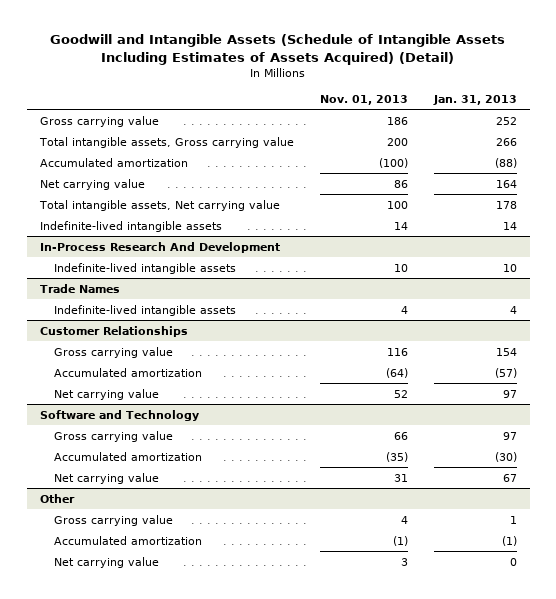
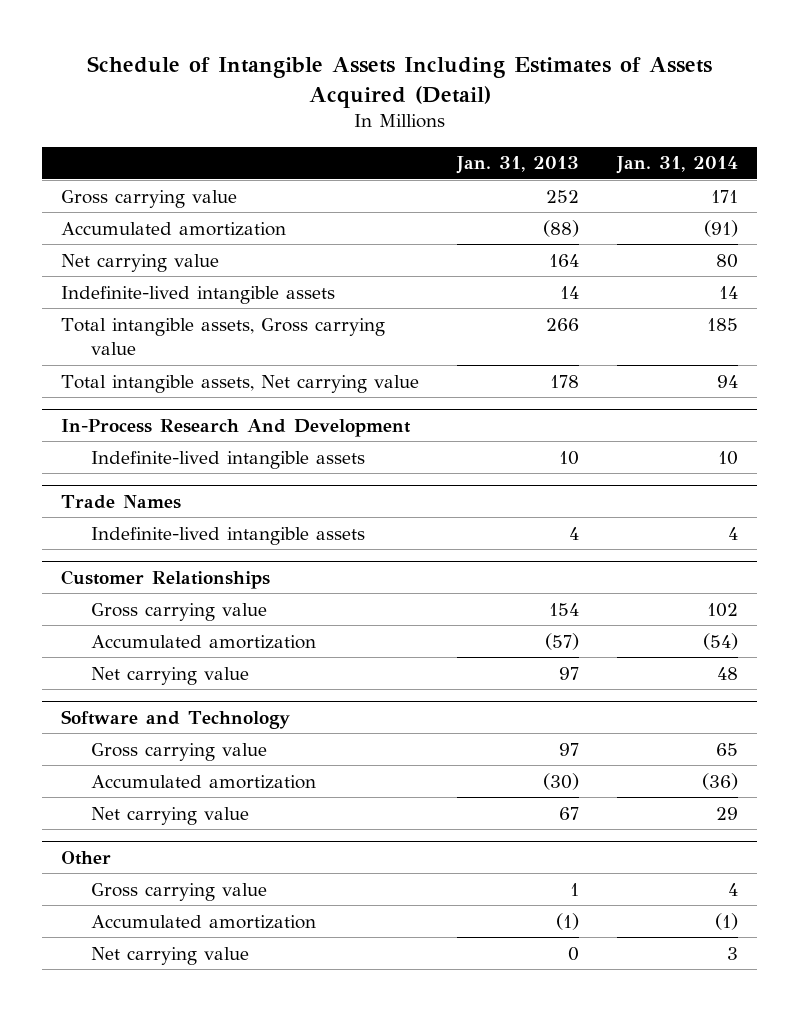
- Goodwill and Intangible Assets (Schedule of Intangible Assets Including Estimates of Assets Acquired) (Detail)
+ Schedule of Intangible Assets Including Estimates of Assets Acquired (Detail)
- | Nov. 01, 2013 | Jan. 31, 2013
+ | Jan. 31, 2013 | Jan. 31, 2014
moved down: Total intangible assets, Gross carrying value | 266 | 185
moved down: Total intangible assets, Net carrying value | 178 | 94

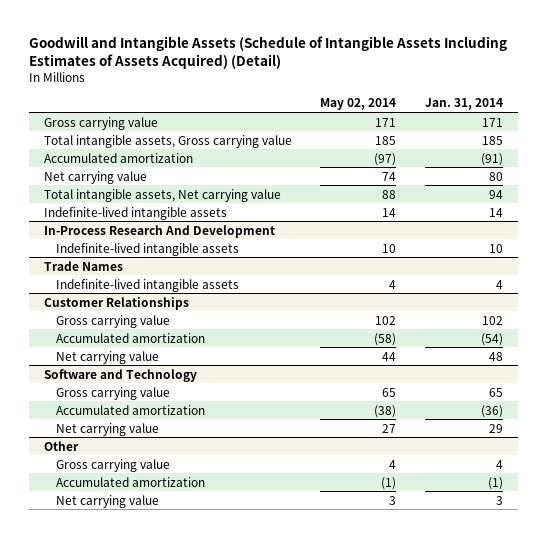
- Schedule of Intangible Assets Including Estimates of Assets Acquired (Detail)
+ Goodwill and Intangible Assets (Schedule of Intangible Assets Including Estimates of Assets Acquired) (Detail)
- | Jan. 31, 2013 | Jan. 31, 2014
+ | May 02, 2014 | Jan. 31, 2014
moved up: Total intangible assets, Gross carrying value | 185 | 185
moved down: Indefinite-lived intangible assets | 14 | 14

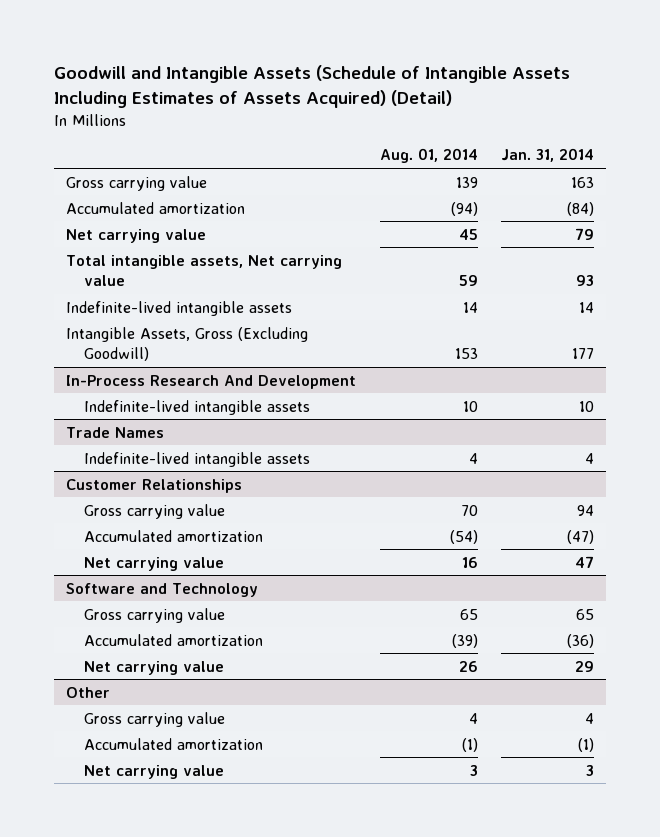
- | May 02, 2014 | Jan. 31, 2014
+ | Aug. 01, 2014 | Jan. 31, 2014
- Gross carrying value | 171 | 171
- Total intangible assets, Gross carrying value | 185 | 185
- Accumulated amortization | (97) | (91)
- Net carrying value | 74 | 80
- Total intangible assets, Net carrying value | 88 | 94
+ Gross carrying value | 139 | 163
+ Accumulated amortization | (94) | (84)
+ Net carrying value | 45 | 79
+ Total intangible assets, Net carrying value | 59 | 93
+ Intangible Assets, Gross (Excluding Goodwill) | 153 | 177
@ Customer Relationships
- Gross carrying value | 102 | 102
- Accumulated amortization | (58) | (54)
- Net carrying value | 44 | 48
+ Gross carrying value | 70 | 94
+ Accumulated amortization | (54) | (47)
+ Net carrying value | 16 | 47

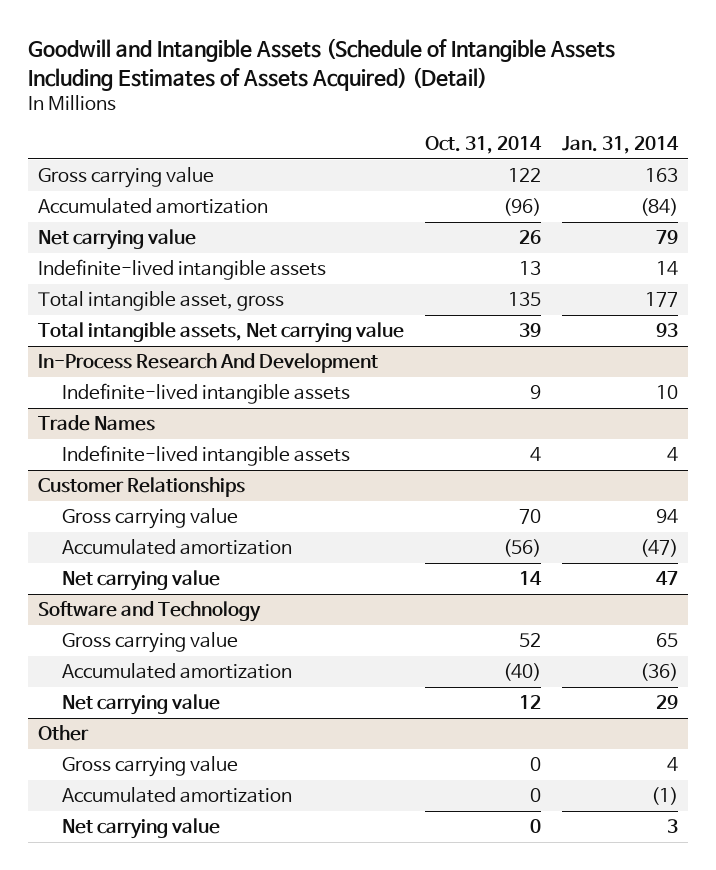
- | Aug. 01, 2014 | Jan. 31, 2014
+ | Oct. 31, 2014 | Jan. 31, 2014
- Intangible Assets, Gross (Excluding Goodwill) | 153 | 177
+ Total intangible asset, gross | 135 | 177
moved down: Total intangible assets, Net carrying value | 39 | 93

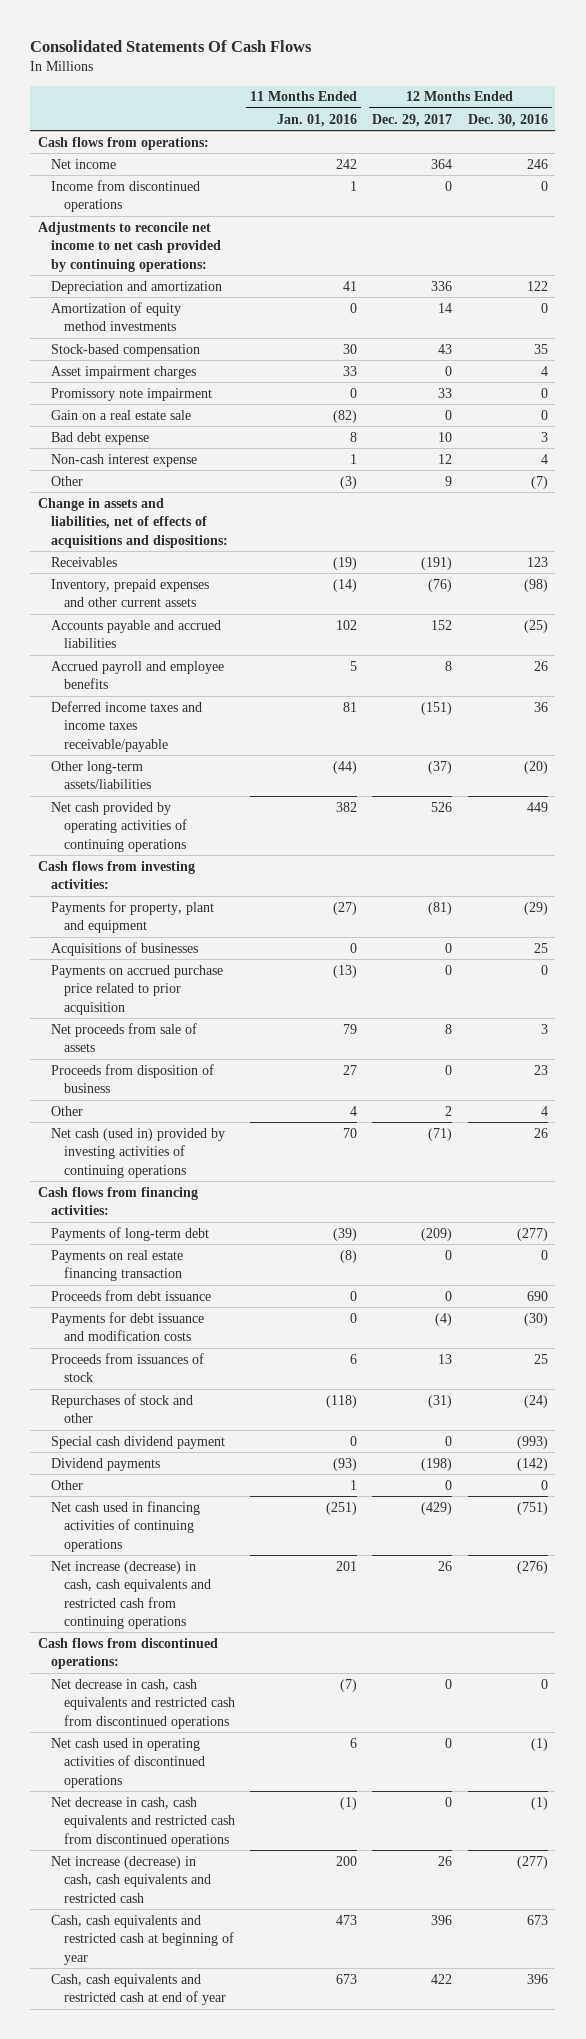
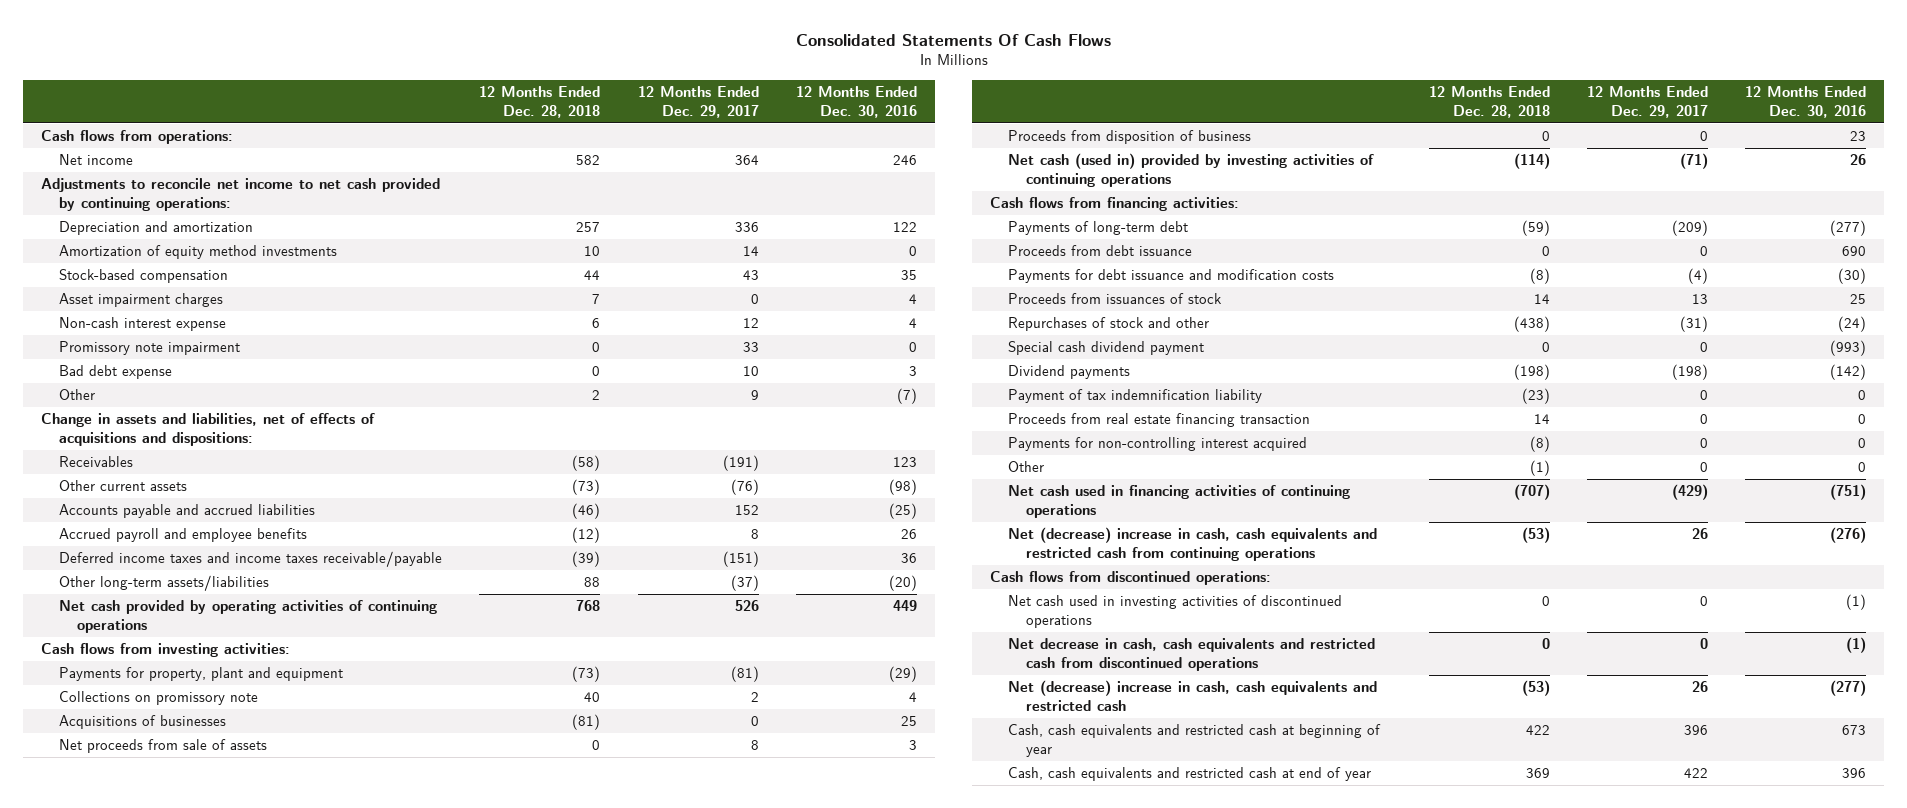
- | 11 Months Ended Jan. 01, 2016 | 12 Months Ended Dec. 29, 2017 | 12 Months Ended Dec. 30, 2016
+ | 12 Months Ended Dec. 28, 2018 | 12 Months Ended Dec. 29, 2017 | 12 Months Ended Dec. 30, 2016
- Income from discontinued operations | 1 | 0 | 0
moved up: Non-cash interest expense | 6 | 12 | 4
- Gain on a real estate sale | (82) | 0 | 0
- Inventory, prepaid expenses and other current assets | (14) | (76) | (98)
+ Other current assets | (73) | (76) | (98)
+ Collections on promissory note | 40 | 2 | 4
- Payments on accrued purchase price related to prior acquisition | (13) | 0 | 0
- Other | 4 | 2 | 4
- Payments on real estate financing transaction | (8) | 0 | 0
+ Payment of tax indemnification liability | (23) | 0 | 0
+ Proceeds from real estate financing transaction | 14 | 0 | 0
+ Payments for non-controlling interest acquired | (8) | 0 | 0
- Net increase (decrease) in cash, cash equivalents and restricted cash from continuing operations | 201 | 26 | (276)
+ Net (decrease) increase in cash, cash equivalents and restricted cash from continuing operations | (53) | 26 | (276)
- Net decrease in cash, cash equivalents and restricted cash from discontinued operations | (7) | 0 | 0
- Net cash used in operating activities of discontinued operations | 6 | 0 | (1)
+ Net cash used in investing activities of discontinued operations | 0 | 0 | (1)
- Net increase (decrease) in cash, cash equivalents and restricted cash | 200 | 26 | (277)
+ Net (decrease) increase in cash, cash equivalents and restricted cash | (53) | 26 | (277)

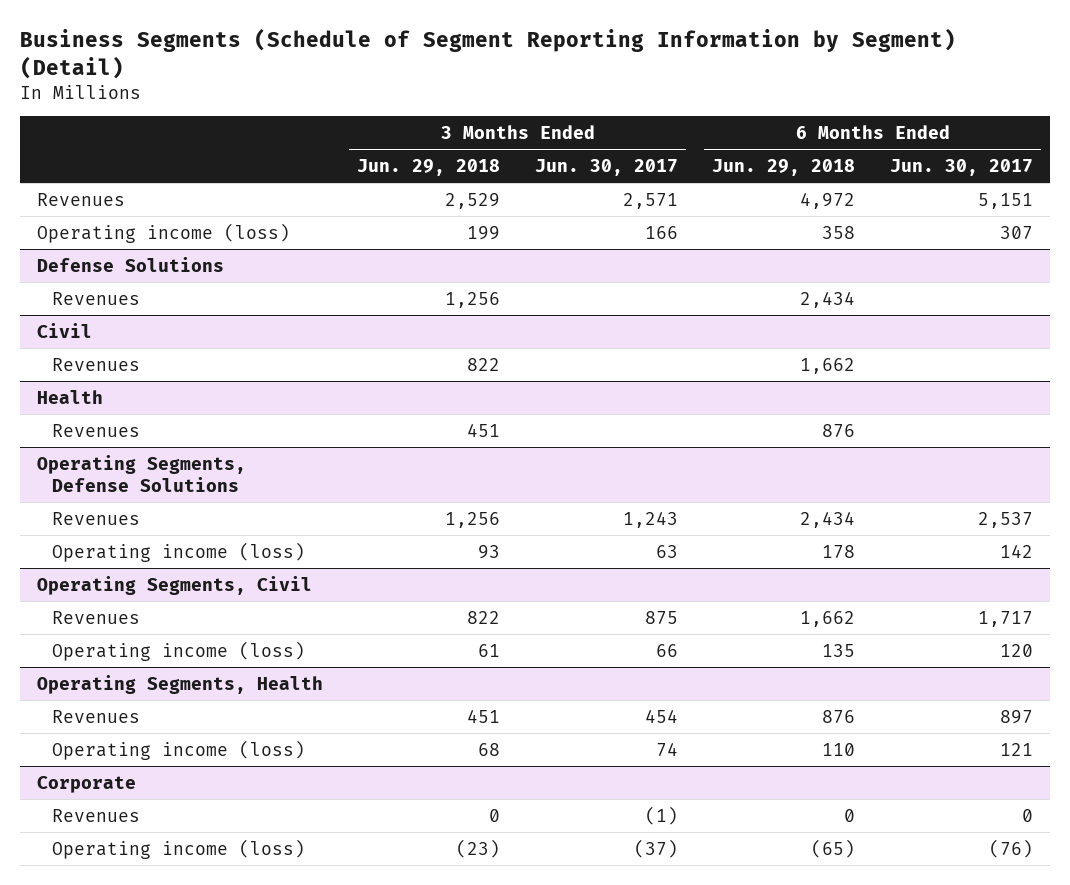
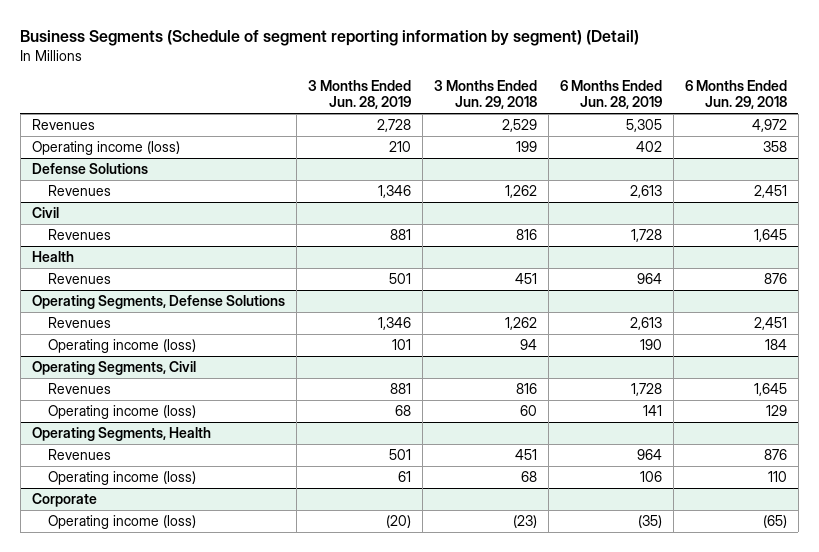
- Business Segments (Schedule of Segment Reporting Information by Segment) (Detail)
+ Business Segments (Schedule of segment reporting information by segment) (Detail)
- | 3 Months Ended Jun. 29, 2018 | 3 Months Ended Jun. 30, 2017 | 6 Months Ended Jun. 29, 2018 | 6 Months Ended Jun. 30, 2017
+ | 3 Months Ended Jun. 28, 2019 | 3 Months Ended Jun. 29, 2018 | 6 Months Ended Jun. 28, 2019 | 6 Months Ended Jun. 29, 2018
@ Defense Solutions
- Revenues | 1,256 | | 2,434 |
+ Revenues | 1,346 | 1,262 | 2,613 | 2,451
@ Civil
- Revenues | 822 | | 1,662 |
+ Revenues | 881 | 816 | 1,728 | 1,645
@ Operating Segments, Defense Solutions
- Revenues | 1,256 | 1,243 | 2,434 | 2,537
- Operating income (loss) | 93 | 63 | 178 | 142
+ Revenues | 1,346 | 1,262 | 2,613 | 2,451
+ Operating income (loss) | 101 | 94 | 190 | 184
@ Operating Segments, Civil
- Revenues | 822 | 875 | 1,662 | 1,717
- Operating income (loss) | 61 | 66 | 135 | 120
+ Revenues | 881 | 816 | 1,728 | 1,645
+ Operating income (loss) | 68 | 60 | 141 | 129
@ Corporate
- Revenues | 0 | (1) | 0 | 0

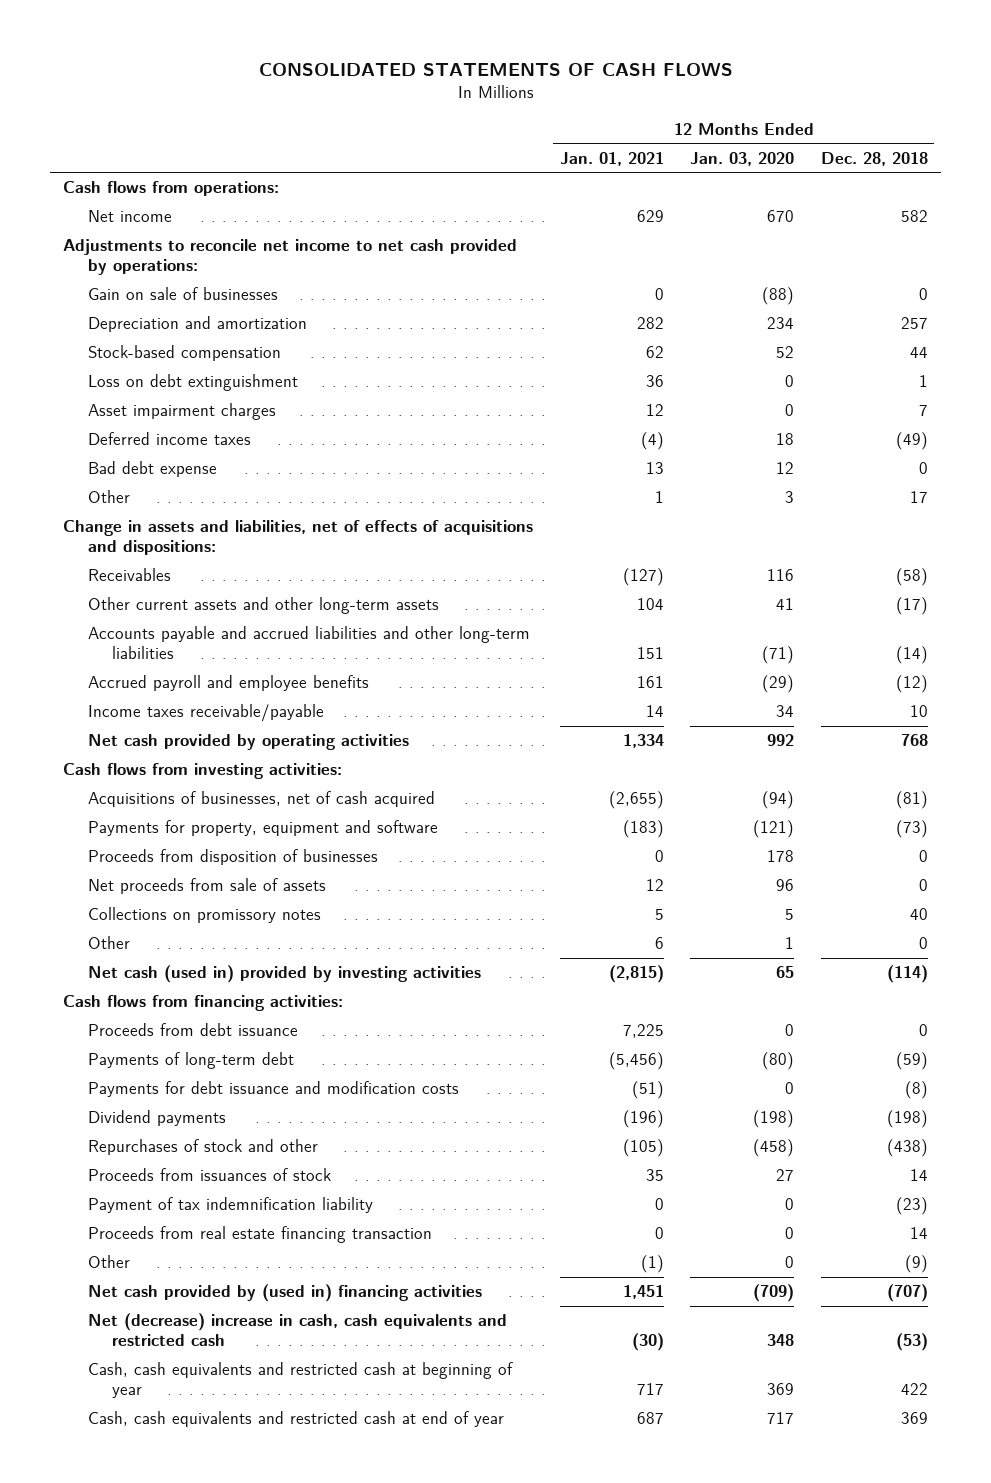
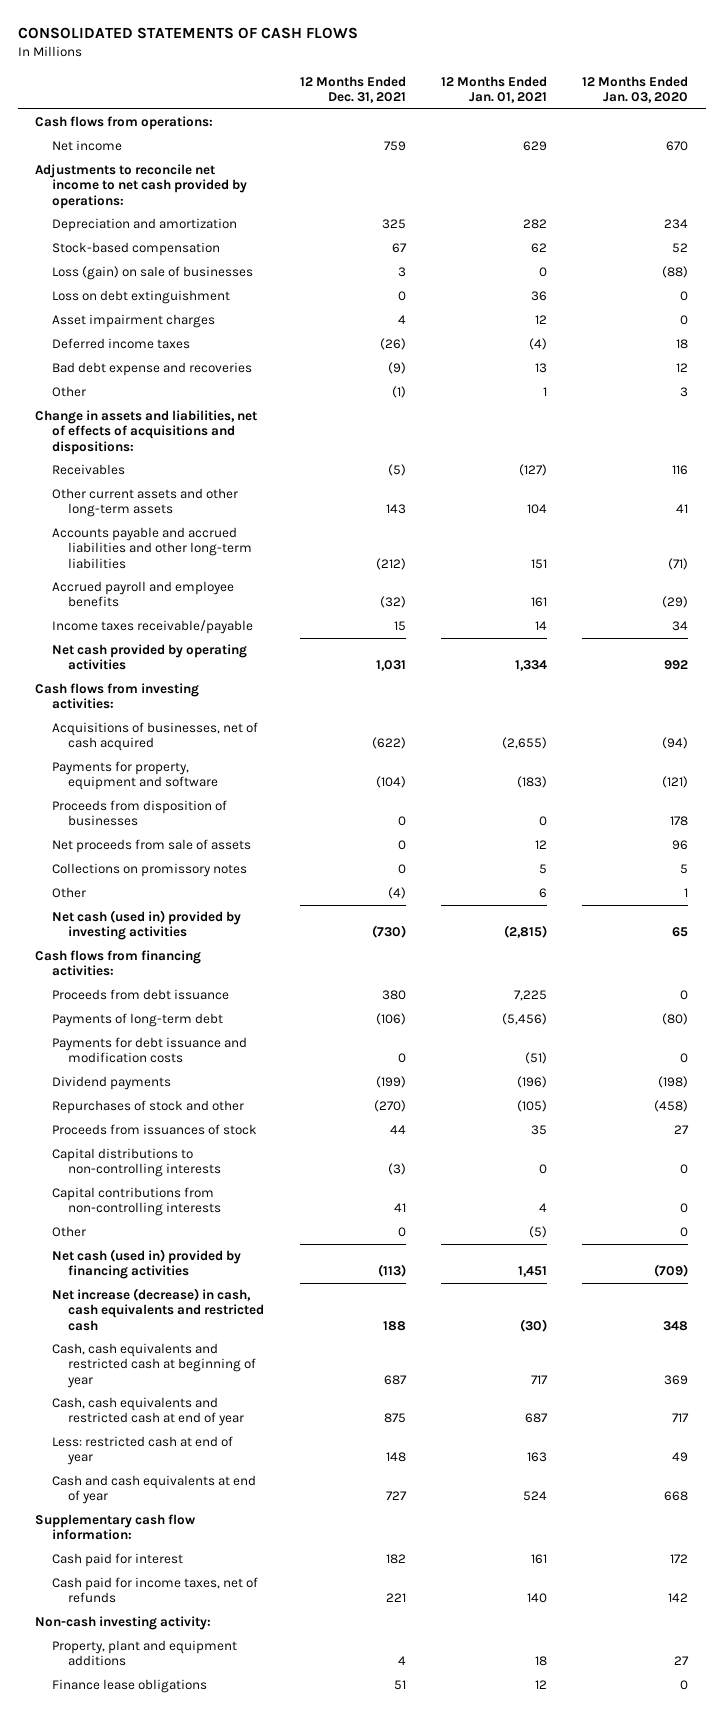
- | 12 Months Ended Jan. 01, 2021 | 12 Months Ended Jan. 03, 2020 | 12 Months Ended Dec. 28, 2018
+ | 12 Months Ended Dec. 31, 2021 | 12 Months Ended Jan. 01, 2021 | 12 Months Ended Jan. 03, 2020
- Gain on sale of businesses | 0 | (88) | 0
+ Loss (gain) on sale of businesses | 3 | 0 | (88)
- Bad debt expense | 13 | 12 | 0
+ Bad debt expense and recoveries | (9) | 13 | 12
- Payment of tax indemnification liability | 0 | 0 | (23)
- Proceeds from real estate financing transaction | 0 | 0 | 14
- Other | (1) | 0 | (9)
- Net cash provided by (used in) financing activities | 1,451 | (709) | (707)
- Net (decrease) increase in cash, cash equivalents and restricted cash | (30) | 348 | (53)
+ Capital distributions to non-controlling interests | (3) | 0 | 0
+ Capital contributions from non-controlling interests | 41 | 4 | 0
+ Other | 0 | (5) | 0
+ Net cash (used in) provided by financing activities | (113) | 1,451 | (709)
+ Net increase (decrease) in cash, cash equivalents and restricted cash | 188 | (30) | 348
+ Less: restricted cash at end of year | 148 | 163 | 49
+ Cash and cash equivalents at end of year | 727 | 524 | 668
+ Supplementary cash flow information:
+ Cash paid for interest | 182 | 161 | 172
+ Cash paid for income taxes, net of refunds | 221 | 140 | 142
+ Non-cash investing activity:
+ Property, plant and equipment additions | 4 | 18 | 27
+ Finance lease obligations | 51 | 12 | 0

